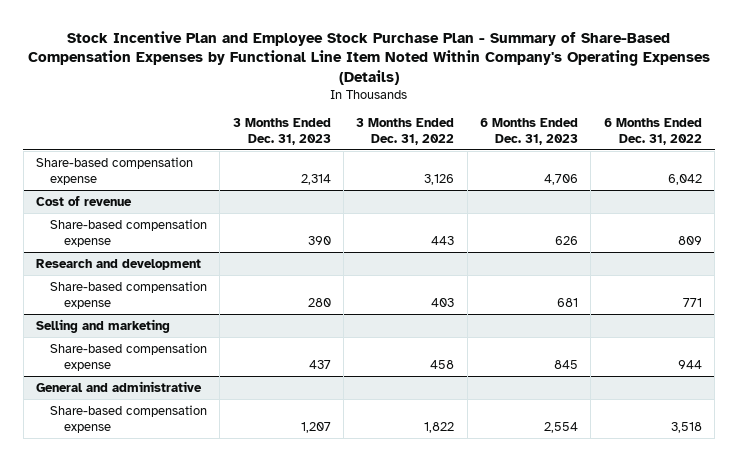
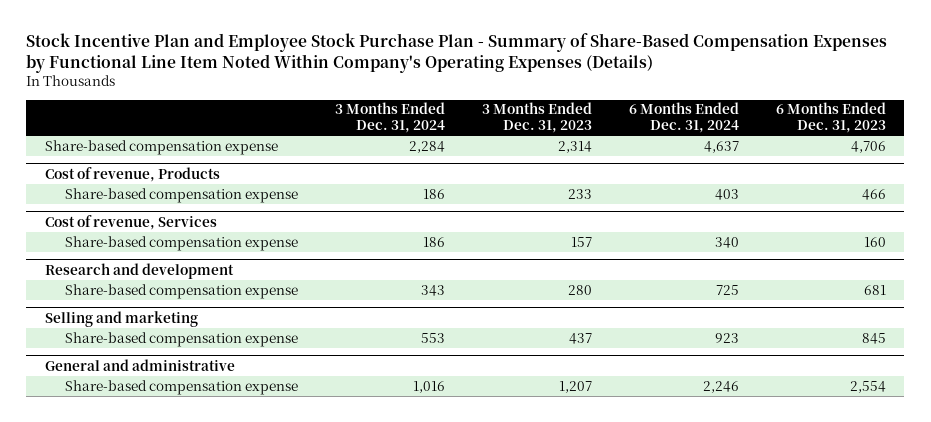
- | 3 Months Ended Dec. 31, 2023 | 3 Months Ended Dec. 31, 2022 | 6 Months Ended Dec. 31, 2023 | 6 Months Ended Dec. 31, 2022
+ | 3 Months Ended Dec. 31, 2024 | 3 Months Ended Dec. 31, 2023 | 6 Months Ended Dec. 31, 2024 | 6 Months Ended Dec. 31, 2023
- Cost of revenue
- Share-based compensation expense | 390 | 443 | 626 | 809
+ Cost of revenue, Products
+ Share-based compensation expense | 186 | 233 | 403 | 466
+ Cost of revenue, Services
+ Share-based compensation expense | 186 | 157 | 340 | 160

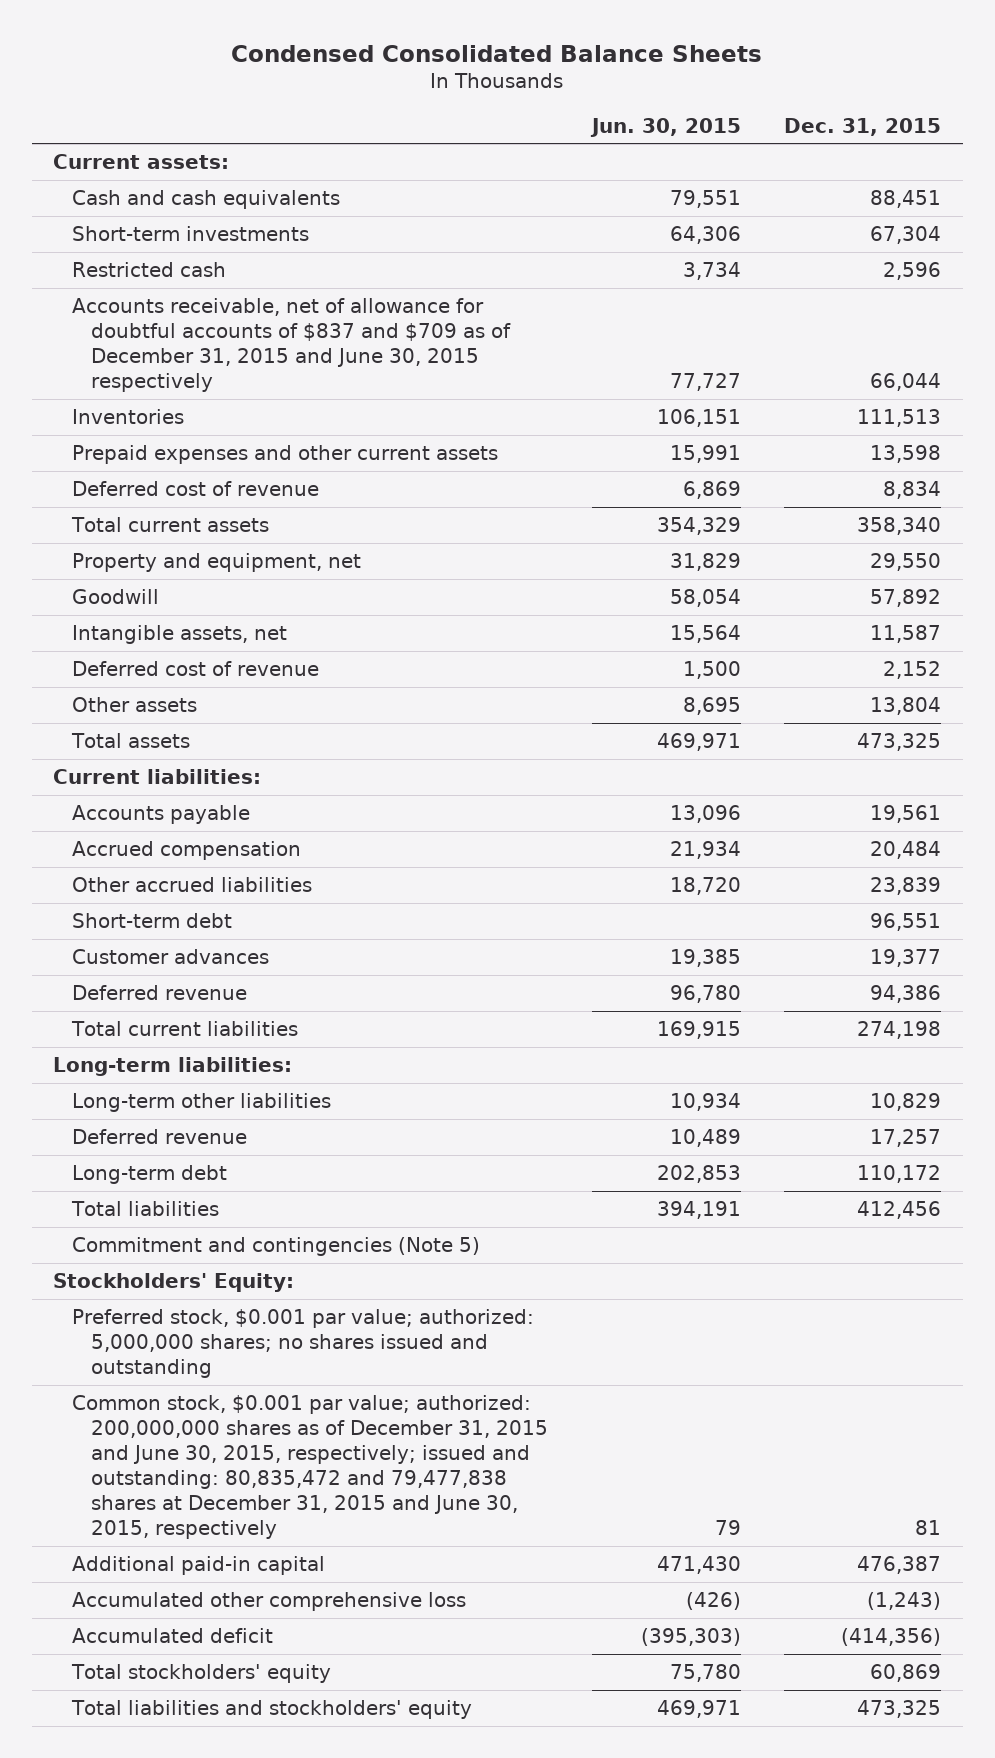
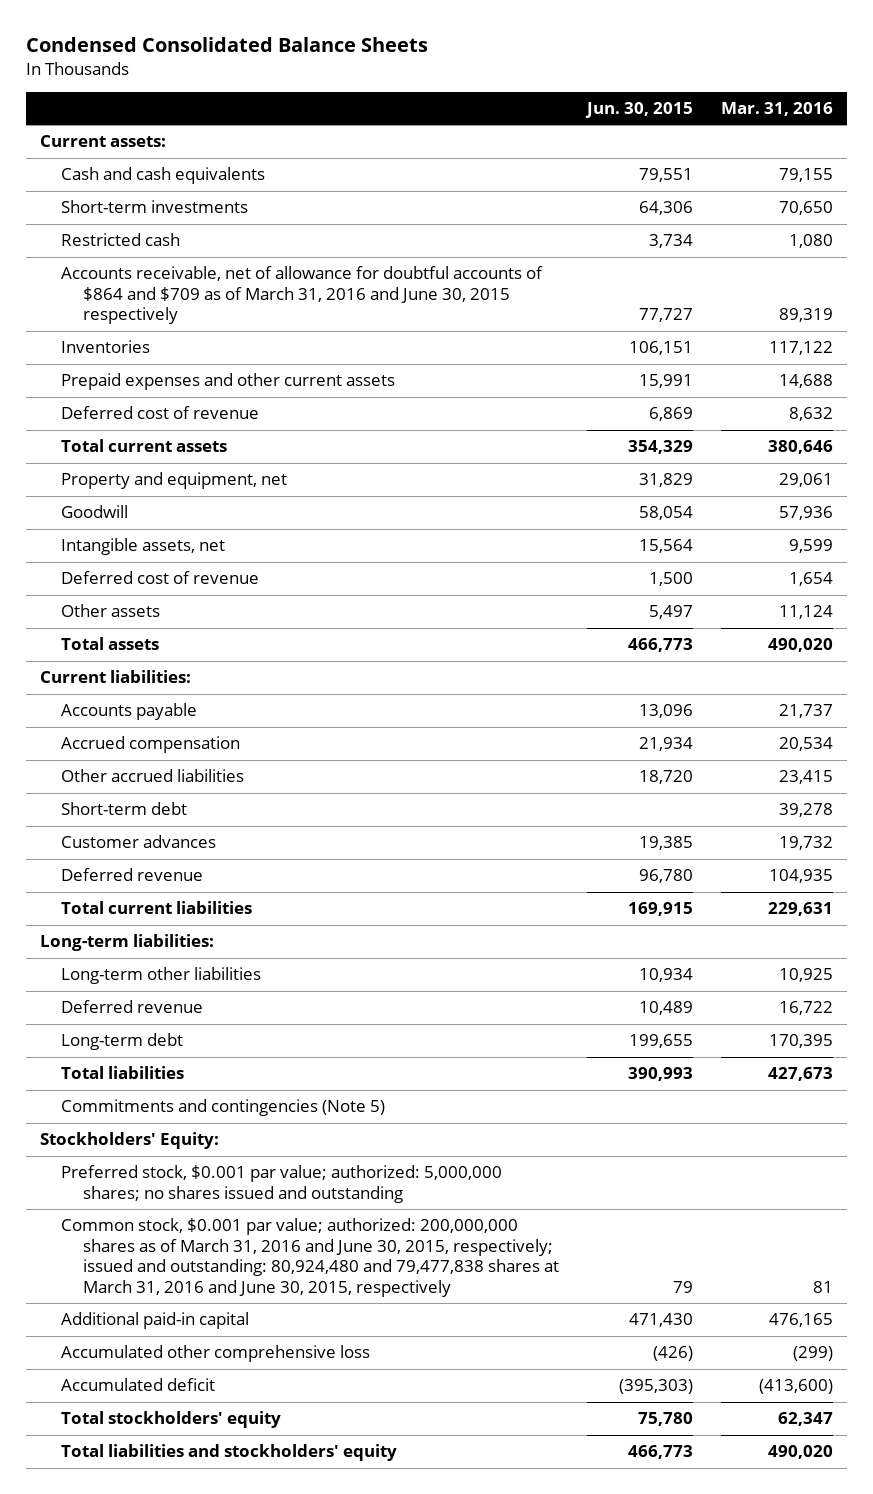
- | Jun. 30, 2015 | Dec. 31, 2015
+ | Jun. 30, 2015 | Mar. 31, 2016
- Accounts receivable, net of allowance for doubtful accounts of $837 and $709 as of December 31, 2015 and June 30, 2015 respectively | 77,727 | 66,044
+ Accounts receivable, net of allowance for doubtful accounts of $864 and $709 as of March 31, 2016 and June 30, 2015 respectively | 77,727 | 89,319
- Other assets | 8,695 | 13,804
- Total assets | 469,971 | 473,325
+ Other assets | 5,497 | 11,124
+ Total assets | 466,773 | 490,020
- Long-term debt | 202,853 | 110,172
- Total liabilities | 394,191 | 412,456
- Commitment and contingencies (Note 5)
+ Long-term debt | 199,655 | 170,395
+ Total liabilities | 390,993 | 427,673
+ Commitments and contingencies (Note 5)
- Common stock, $0.001 par value; authorized: 200,000,000 shares as of December 31, 2015 and June 30, 2015, respectively; issued and outstanding: 80,835,472 and 79,477,838 shares at December 31, 2015 and June 30, 2015, respectively | 79 | 81
+ Common stock, $0.001 par value; authorized: 200,000,000 shares as of March 31, 2016 and June 30, 2015, respectively; issued and outstanding: 80,924,480 and 79,477,838 shares at March 31, 2016 and June 30, 2015, respectively | 79 | 81
- Total liabilities and stockholders' equity | 469,971 | 473,325
+ Total liabilities and stockholders' equity | 466,773 | 490,020

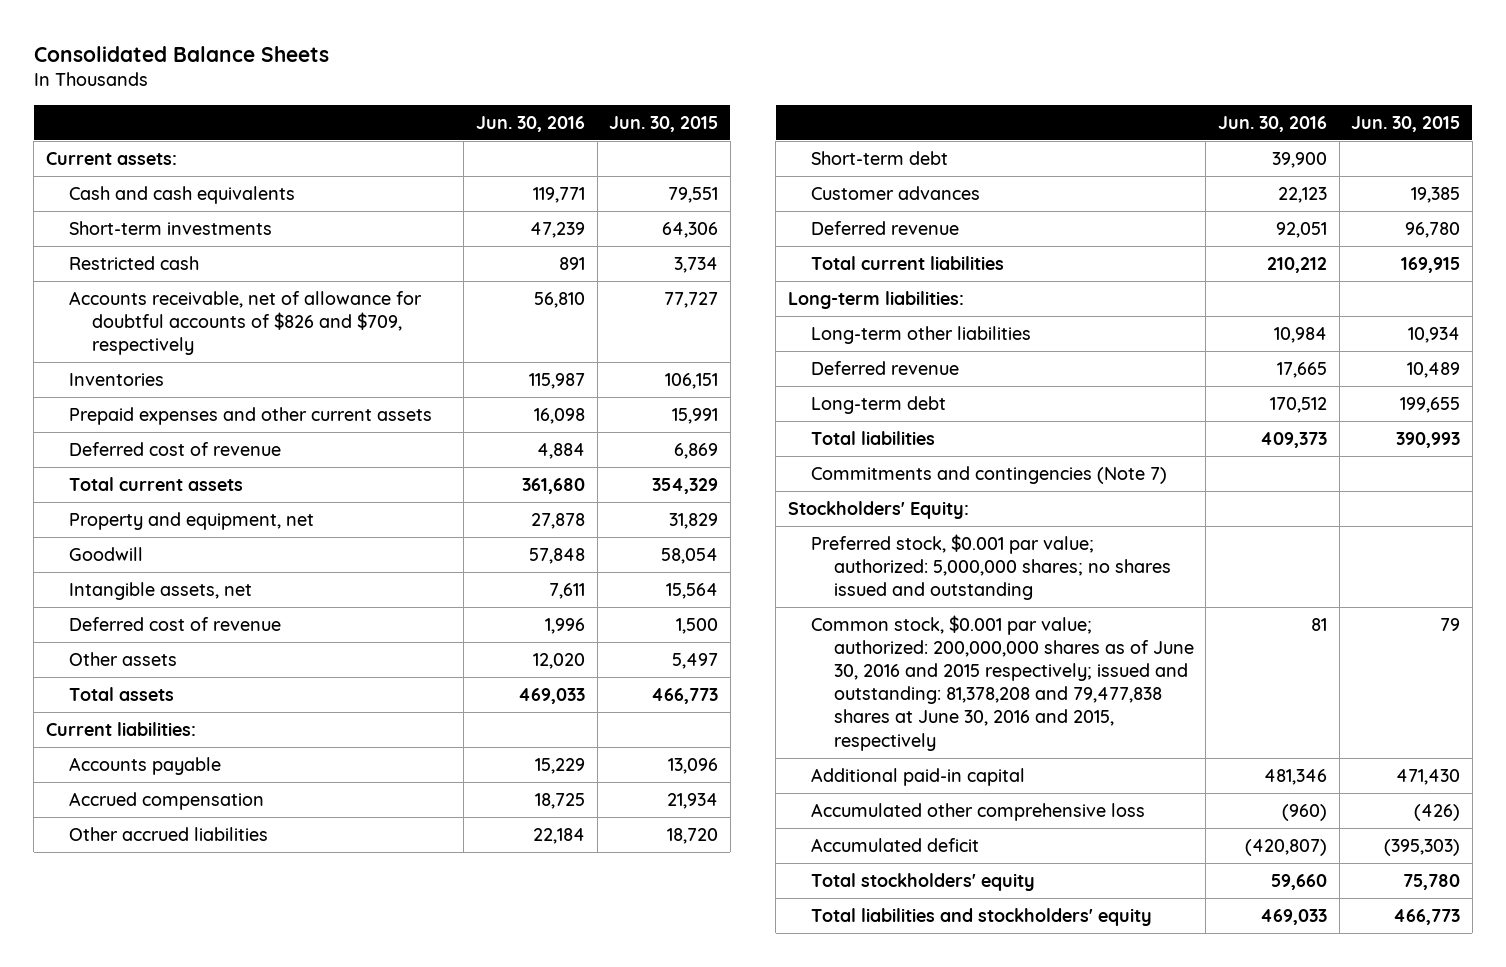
- Condensed Consolidated Balance Sheets
+ Consolidated Balance Sheets
- | Jun. 30, 2015 | Mar. 31, 2016
+ | Jun. 30, 2016 | Jun. 30, 2015
- Accounts receivable, net of allowance for doubtful accounts of $864 and $709 as of March 31, 2016 and June 30, 2015 respectively | 77,727 | 89,319
+ Accounts receivable, net of allowance for doubtful accounts of $826 and $709, respectively | 56,810 | 77,727
- Commitments and contingencies (Note 5)
+ Commitments and contingencies (Note 7)
- Common stock, $0.001 par value; authorized: 200,000,000 shares as of March 31, 2016 and June 30, 2015, respectively; issued and outstanding: 80,924,480 and 79,477,838 shares at March 31, 2016 and June 30, 2015, respectively | 79 | 81
+ Common stock, $0.001 par value; authorized: 200,000,000 shares as of June 30, 2016 and 2015 respectively; issued and outstanding: 81,378,208 and 79,477,838 shares at June 30, 2016 and 2015, respectively | 81 | 79

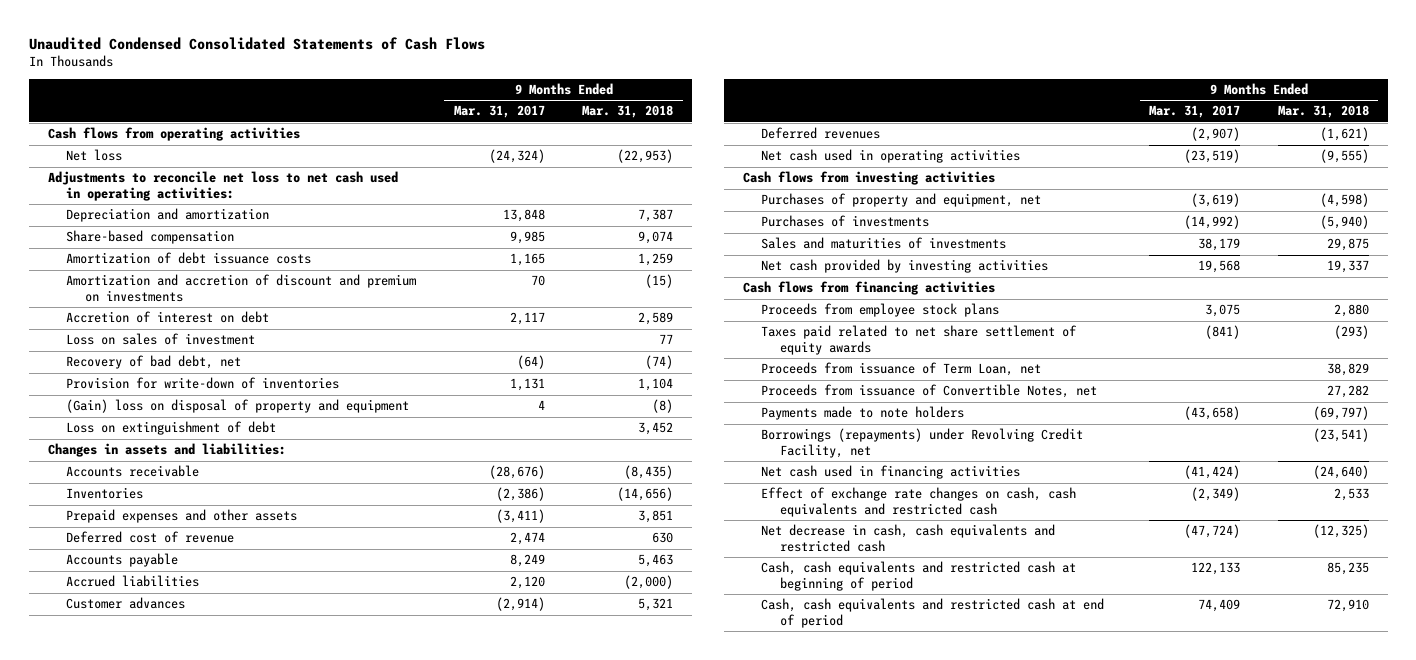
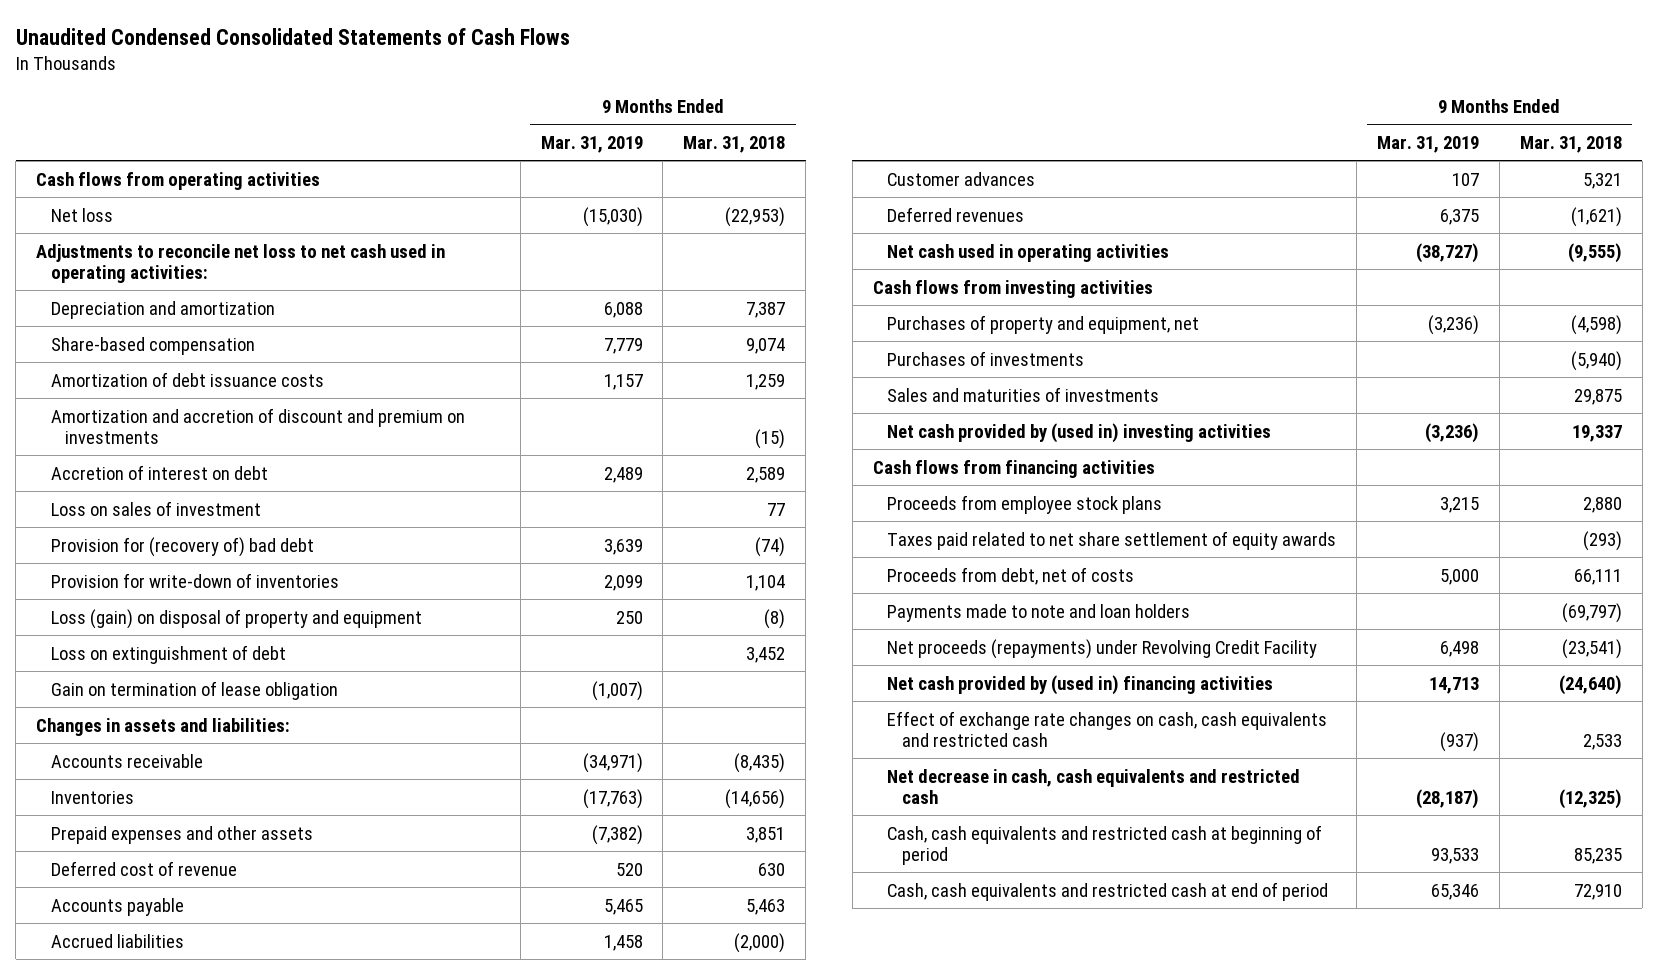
- | 9 Months Ended Mar. 31, 2017 | 9 Months Ended Mar. 31, 2018
+ | 9 Months Ended Mar. 31, 2019 | 9 Months Ended Mar. 31, 2018
- Recovery of bad debt, net | (64) | (74)
+ Provision for (recovery of) bad debt | 3,639 | (74)
- (Gain) loss on disposal of property and equipment | 4 | (8)
+ Loss (gain) on disposal of property and equipment | 250 | (8)
+ Gain on termination of lease obligation | (1,007) |
- Net cash provided by investing activities | 19,568 | 19,337
+ Net cash provided by (used in) investing activities | (3,236) | 19,337
- Proceeds from issuance of Term Loan, net | | 38,829
- Proceeds from issuance of Convertible Notes, net | | 27,282
- Payments made to note holders | (43,658) | (69,797)
- Borrowings (repayments) under Revolving Credit Facility, net | | (23,541)
- Net cash used in financing activities | (41,424) | (24,640)
+ Proceeds from debt, net of costs | 5,000 | 66,111
+ Payments made to note and loan holders | | (69,797)
+ Net proceeds (repayments) under Revolving Credit Facility | 6,498 | (23,541)
+ Net cash provided by (used in) financing activities | 14,713 | (24,640)

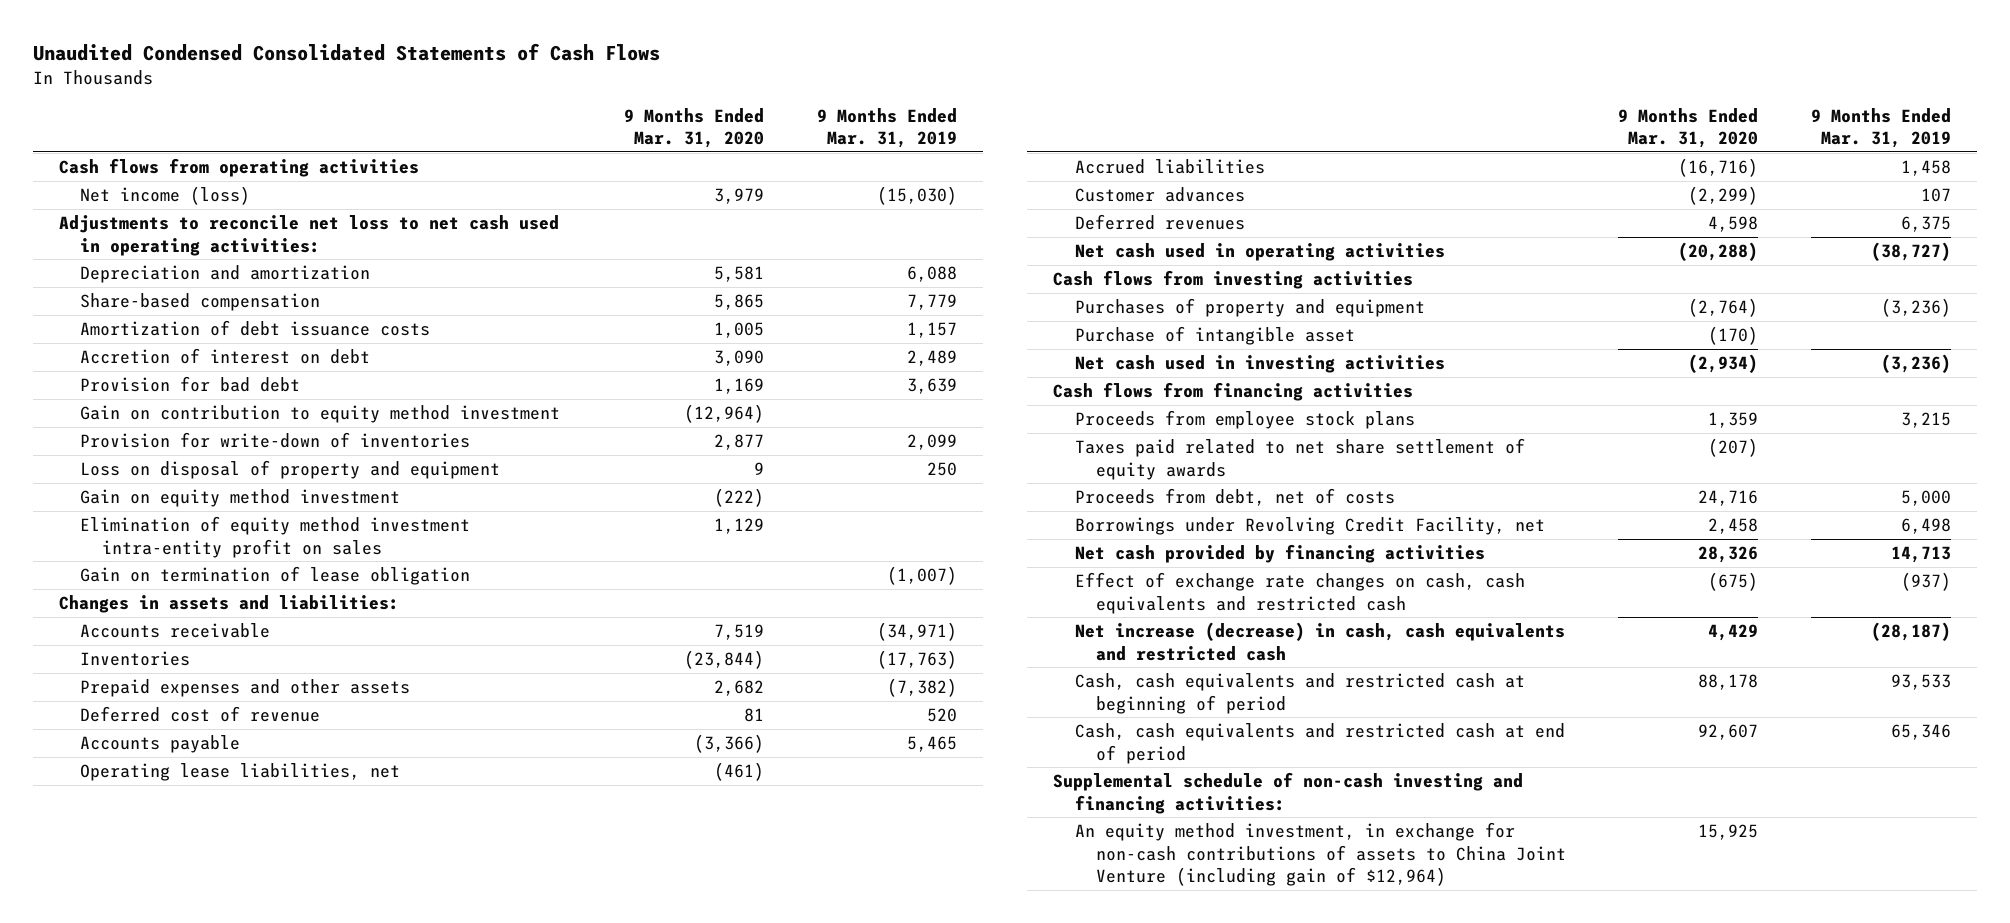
- | 9 Months Ended Mar. 31, 2019 | 9 Months Ended Mar. 31, 2018
+ | 9 Months Ended Mar. 31, 2020 | 9 Months Ended Mar. 31, 2019
- Net loss | (15,030) | (22,953)
+ Net income (loss) | 3,979 | (15,030)
- Amortization and accretion of discount and premium on investments | | (15)
- Loss on sales of investment | | 77
- Provision for (recovery of) bad debt | 3,639 | (74)
+ Provision for bad debt | 1,169 | 3,639
+ Gain on contribution to equity method investment | (12,964) |
- Loss (gain) on disposal of property and equipment | 250 | (8)
- Loss on extinguishment of debt | | 3,452
+ Loss on disposal of property and equipment | 9 | 250
+ Gain on equity method investment | (222) |
+ Elimination of equity method investment intra-entity profit on sales | 1,129 |
+ Operating lease liabilities, net | (461) |
- Purchases of property and equipment, net | (3,236) | (4,598)
- Purchases of investments | | (5,940)
- Sales and maturities of investments | | 29,875
- Net cash provided by (used in) investing activities | (3,236) | 19,337
+ Purchases of property and equipment | (2,764) | (3,236)
+ Purchase of intangible asset | (170) |
+ Net cash used in investing activities | (2,934) | (3,236)
- Payments made to note and loan holders | | (69,797)
- Net proceeds (repayments) under Revolving Credit Facility | 6,498 | (23,541)
- Net cash provided by (used in) financing activities | 14,713 | (24,640)
+ Borrowings under Revolving Credit Facility, net | 2,458 | 6,498
+ Net cash provided by financing activities | 28,326 | 14,713
- Net decrease in cash, cash equivalents and restricted cash | (28,187) | (12,325)
+ Net increase (decrease) in cash, cash equivalents and restricted cash | 4,429 | (28,187)
+ Supplemental schedule of non-cash investing and financing activities:
+ An equity method investment, in exchange for non-cash contributions of assets to China Joint Venture (including gain of $12,964) | 15,925 |

